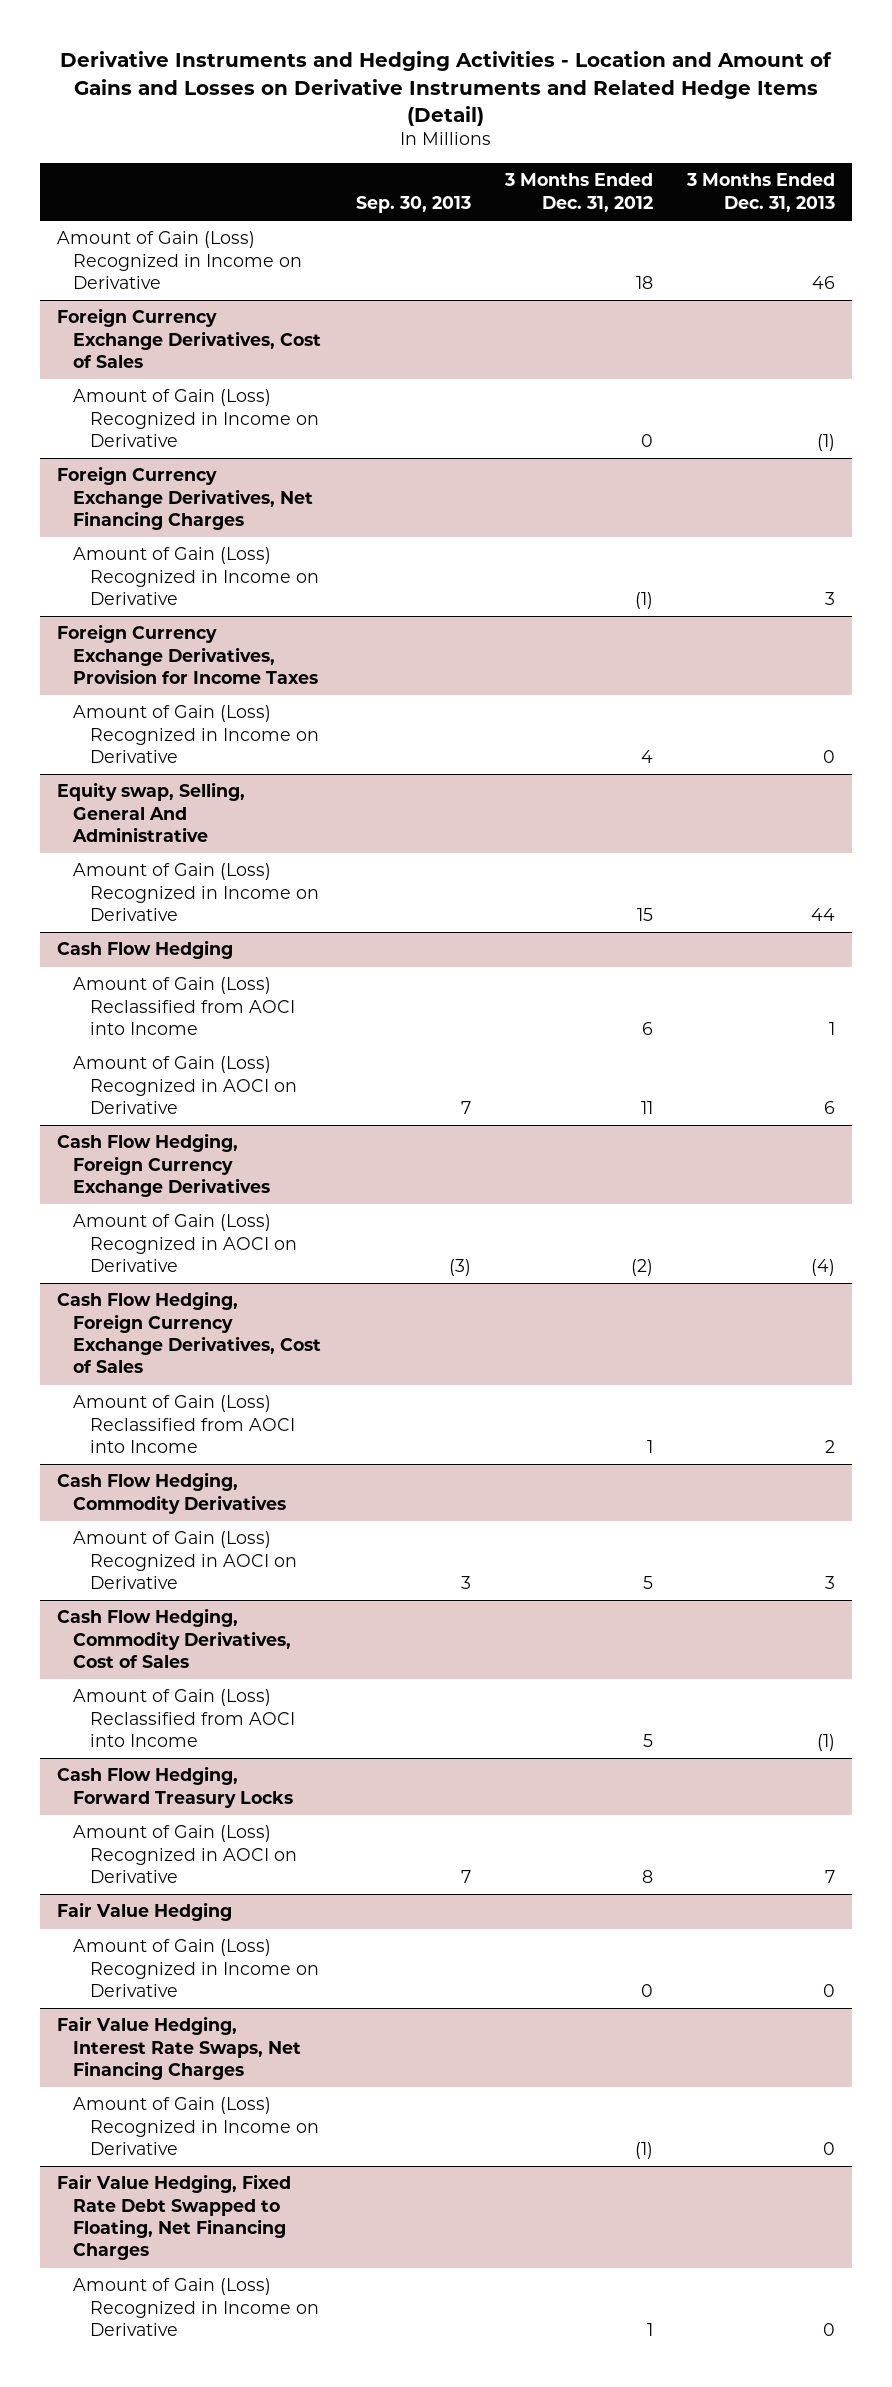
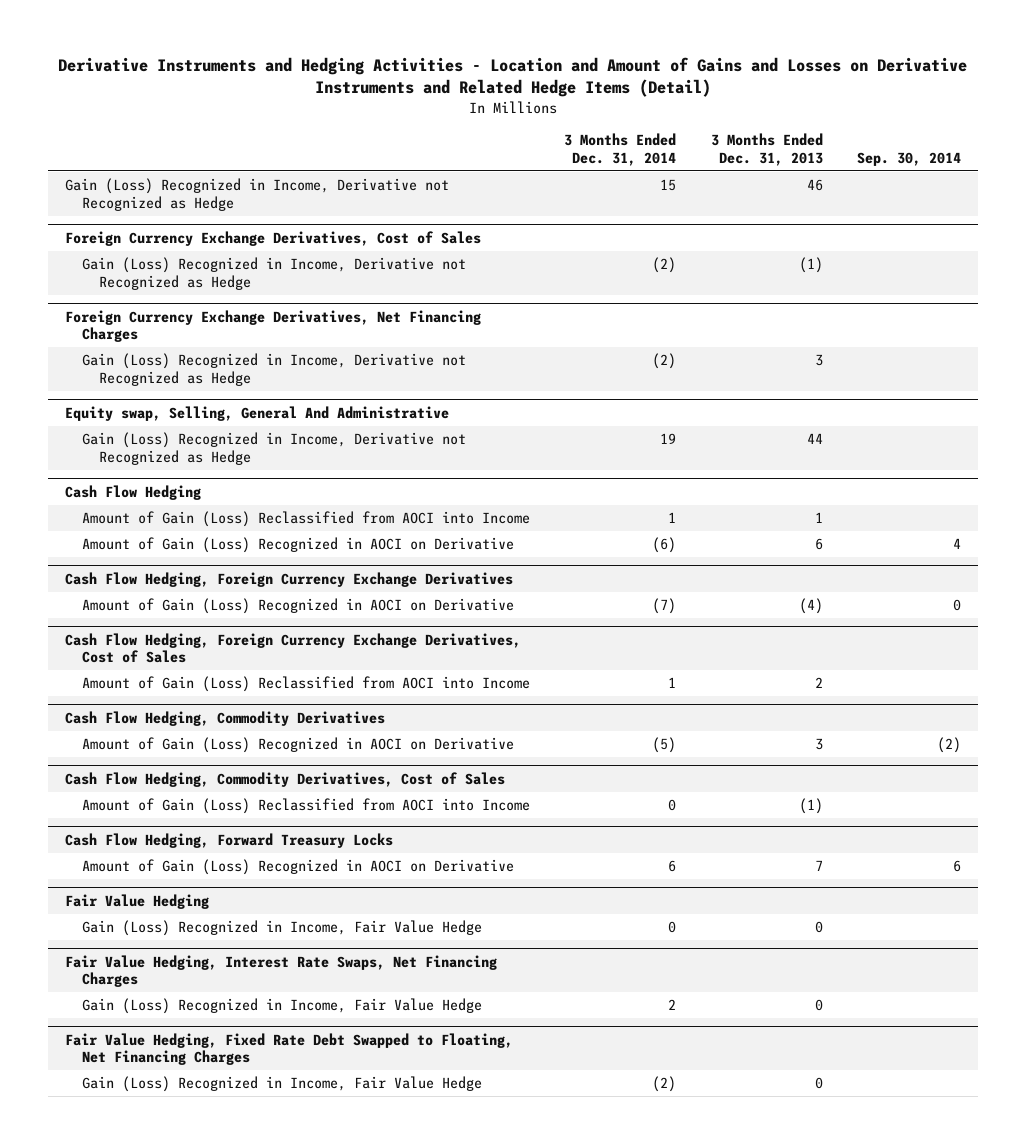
- | Sep. 30, 2013 | 3 Months Ended Dec. 31, 2012 | 3 Months Ended Dec. 31, 2013
+ | 3 Months Ended Dec. 31, 2014 | 3 Months Ended Dec. 31, 2013 | Sep. 30, 2014
- Amount of Gain (Loss) Recognized in Income on Derivative | | 18 | 46
+ Gain (Loss) Recognized in Income, Derivative not Recognized as Hedge | 15 | 46 |
@ Foreign Currency Exchange Derivatives, Cost of Sales
- Amount of Gain (Loss) Recognized in Income on Derivative | | 0 | (1)
+ Gain (Loss) Recognized in Income, Derivative not Recognized as Hedge | (2) | (1) |
@ Foreign Currency Exchange Derivatives, Net Financing Charges
- Amount of Gain (Loss) Recognized in Income on Derivative | | (1) | 3
- Foreign Currency Exchange Derivatives, Provision for Income Taxes
- Amount of Gain (Loss) Recognized in Income on Derivative | | 4 | 0
@ Foreign Currency Exchange Derivatives, Net Financing Charges
+ Gain (Loss) Recognized in Income, Derivative not Recognized as Hedge | (2) | 3 |
@ Equity swap, Selling, General And Administrative
- Amount of Gain (Loss) Recognized in Income on Derivative | | 15 | 44
+ Gain (Loss) Recognized in Income, Derivative not Recognized as Hedge | 19 | 44 |
@ Fair Value Hedging
- Amount of Gain (Loss) Recognized in Income on Derivative | | 0 | 0
+ Gain (Loss) Recognized in Income, Fair Value Hedge | 0 | 0 |
@ Fair Value Hedging, Interest Rate Swaps, Net Financing Charges
- Amount of Gain (Loss) Recognized in Income on Derivative | | (1) | 0
+ Gain (Loss) Recognized in Income, Fair Value Hedge | 2 | 0 |
@ Fair Value Hedging, Fixed Rate Debt Swapped to Floating, Net Financing Charges
- Amount of Gain (Loss) Recognized in Income on Derivative | | 1 | 0
+ Gain (Loss) Recognized in Income, Fair Value Hedge | (2) | 0 |

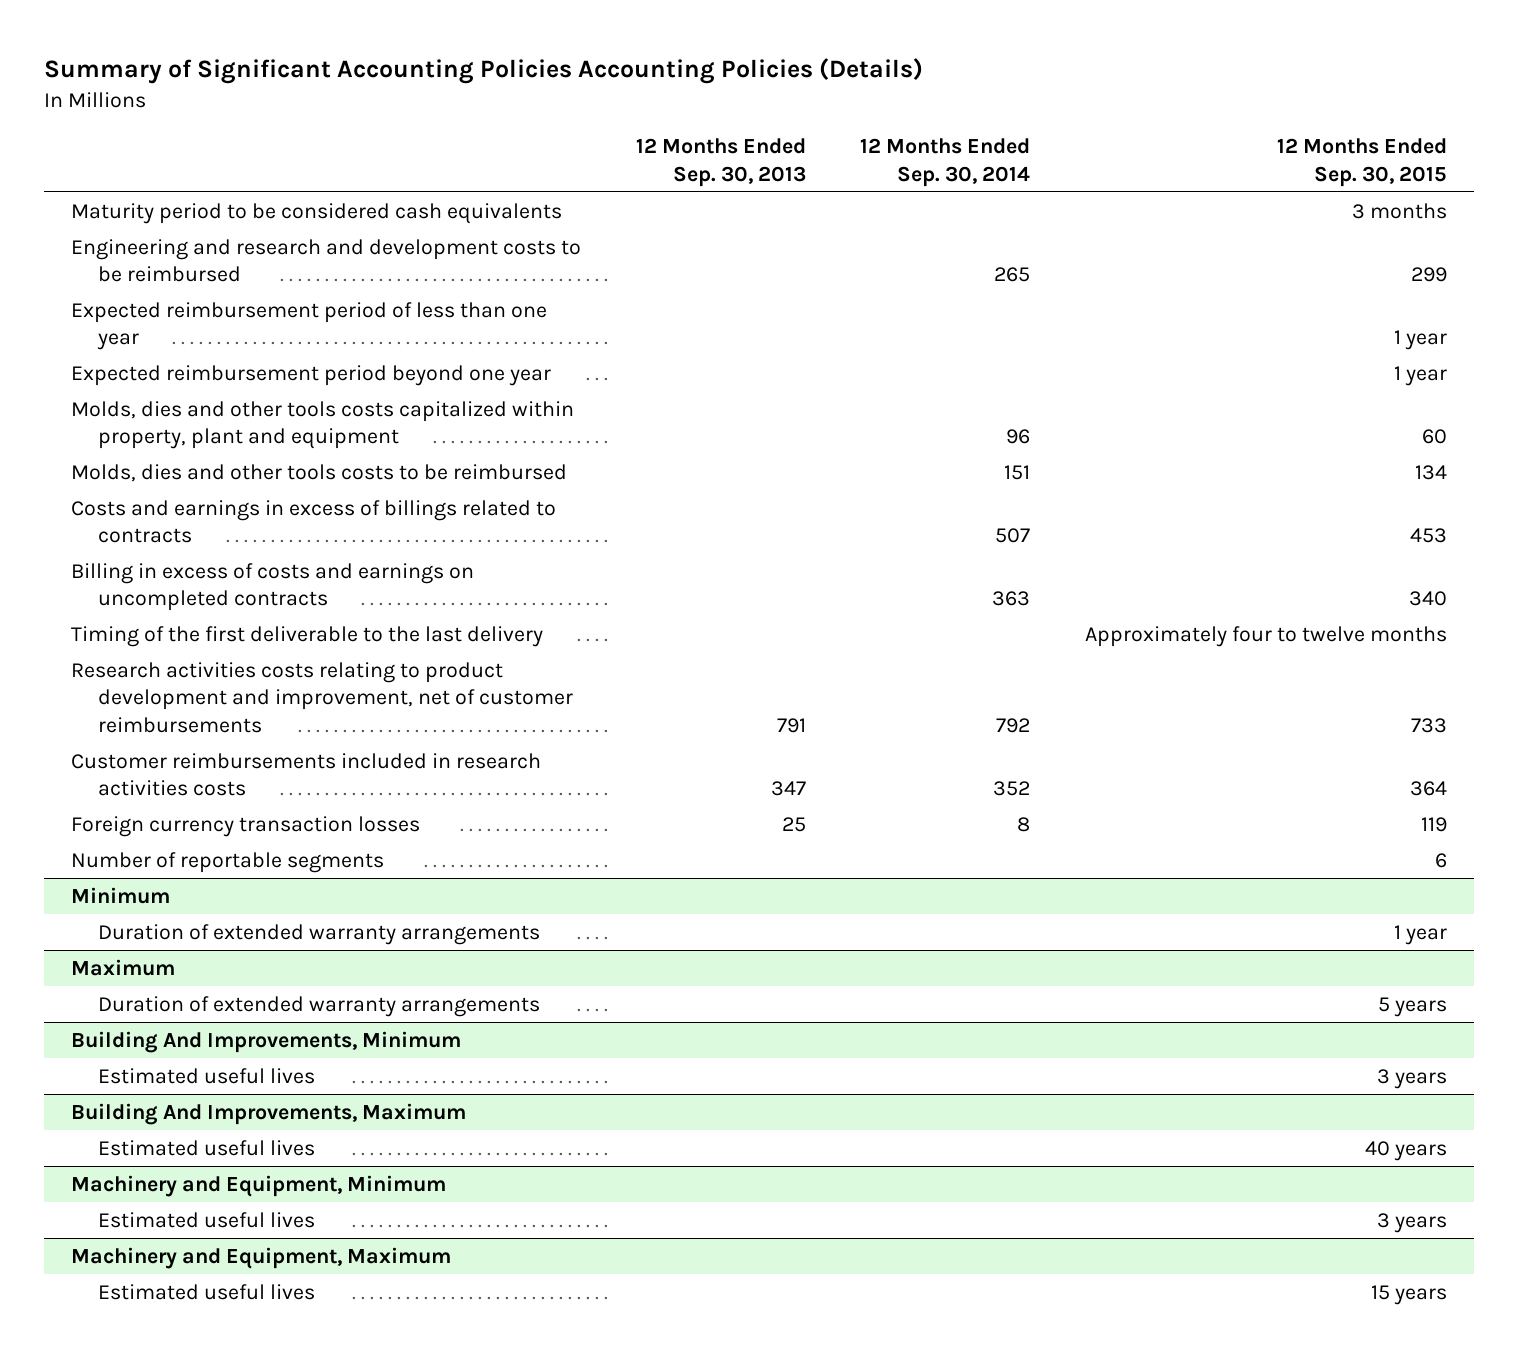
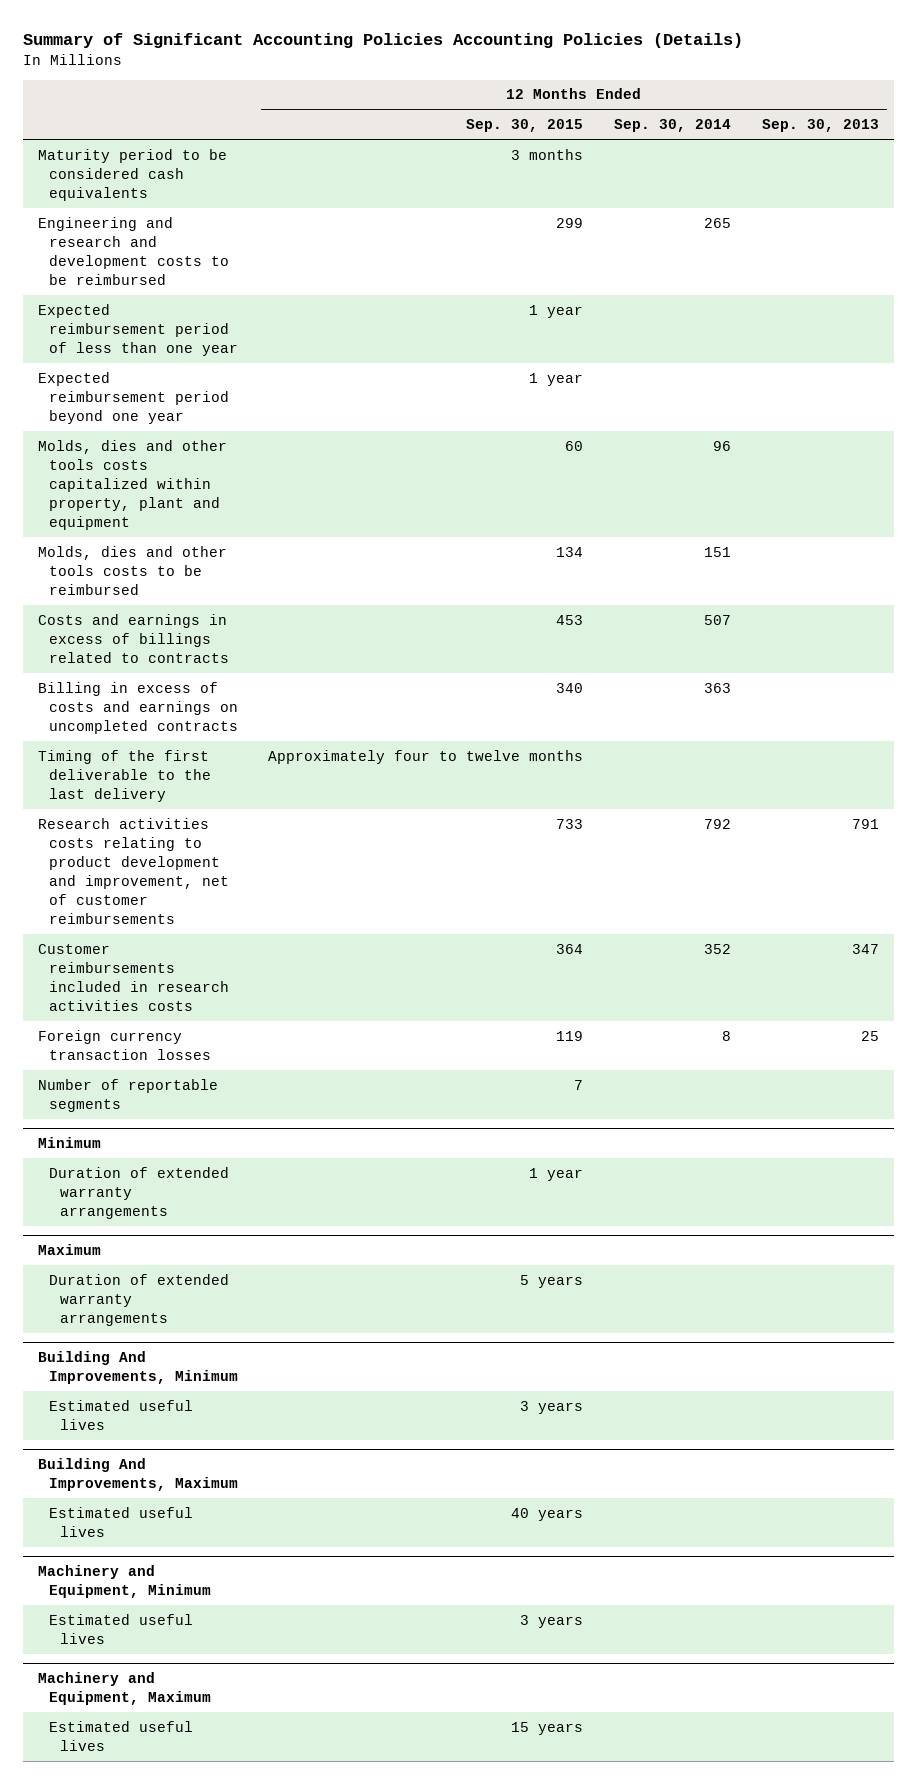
- | 12 Months Ended Sep. 30, 2013 | 12 Months Ended Sep. 30, 2014 | 12 Months Ended Sep. 30, 2015
+ | 12 Months Ended Sep. 30, 2015 | 12 Months Ended Sep. 30, 2014 | 12 Months Ended Sep. 30, 2013
- Number of reportable segments | | | 6
+ Number of reportable segments | 7 | |

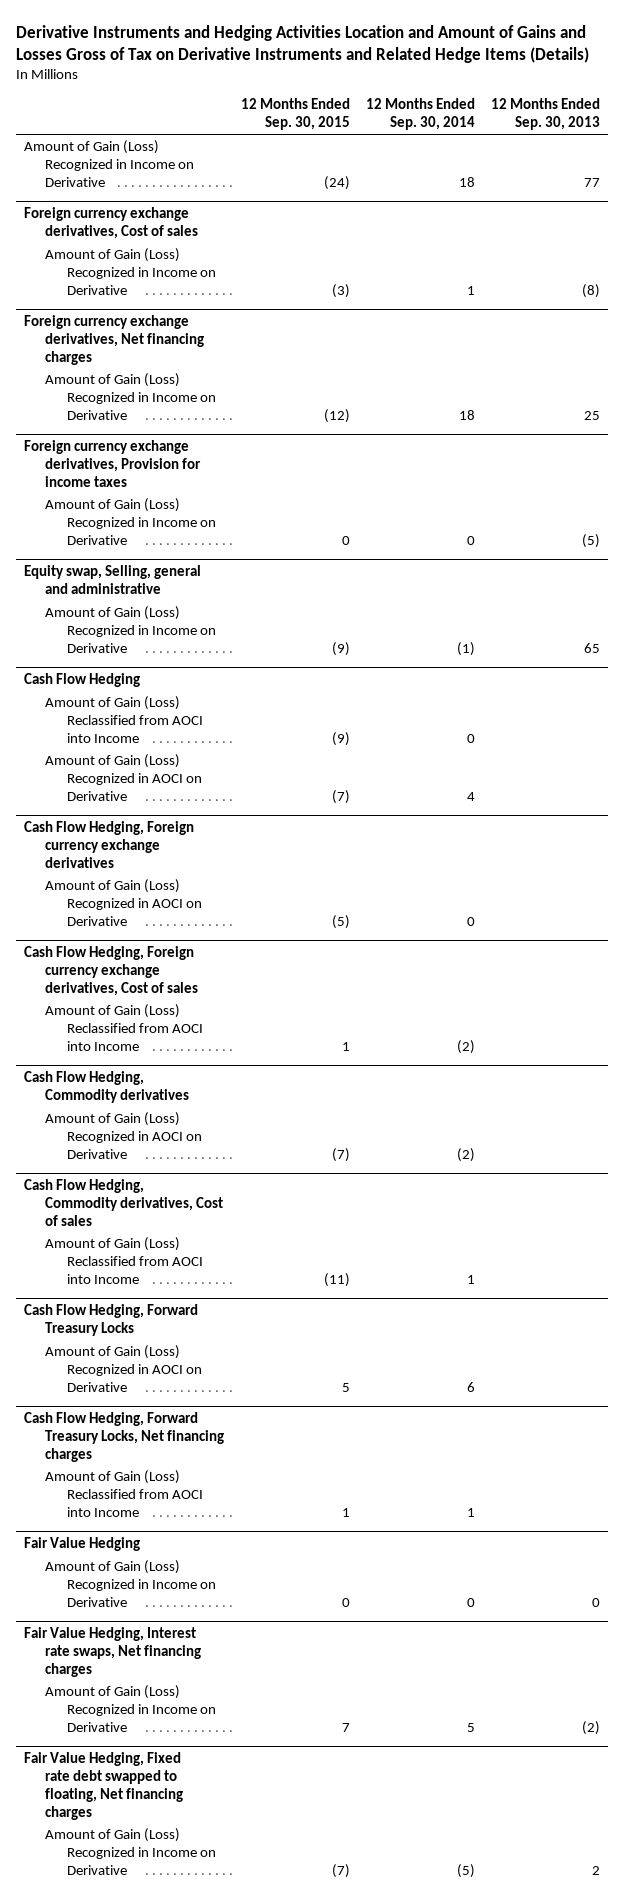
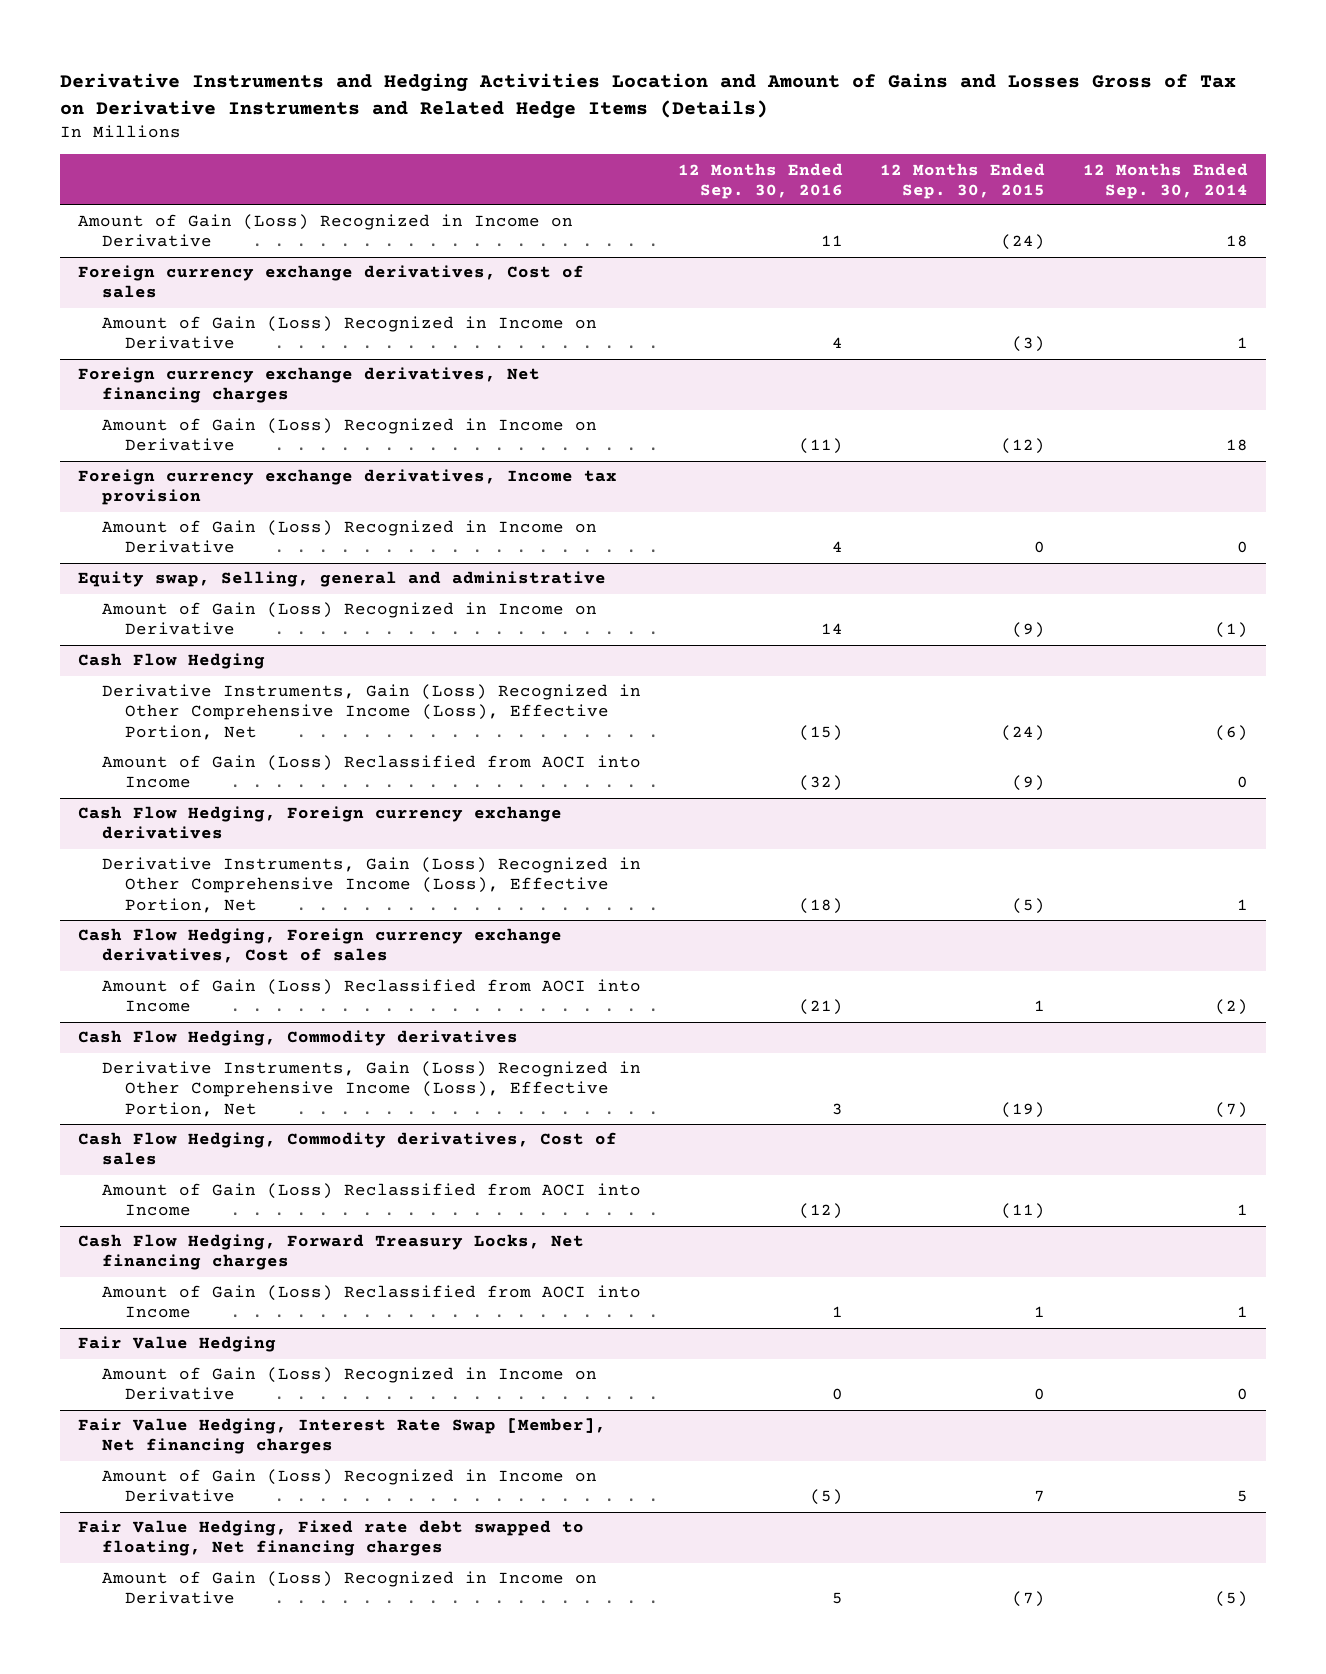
- | 12 Months Ended Sep. 30, 2015 | 12 Months Ended Sep. 30, 2014 | 12 Months Ended Sep. 30, 2013
+ | 12 Months Ended Sep. 30, 2016 | 12 Months Ended Sep. 30, 2015 | 12 Months Ended Sep. 30, 2014
- Foreign currency exchange derivatives, Provision for income taxes
+ Foreign currency exchange derivatives, Income tax provision
@ Cash Flow Hedging
+ Derivative Instruments, Gain (Loss) Recognized in Other Comprehensive Income (Loss), Effective Portion, Net | (15) | (24) | (6)
- Amount of Gain (Loss) Recognized in AOCI on Derivative | (7) | 4 |
@ Cash Flow Hedging, Foreign currency exchange derivatives
- Amount of Gain (Loss) Recognized in AOCI on Derivative | (5) | 0 |
+ Derivative Instruments, Gain (Loss) Recognized in Other Comprehensive Income (Loss), Effective Portion, Net | (18) | (5) | 1
@ Cash Flow Hedging, Commodity derivatives
- Amount of Gain (Loss) Recognized in AOCI on Derivative | (7) | (2) |
+ Derivative Instruments, Gain (Loss) Recognized in Other Comprehensive Income (Loss), Effective Portion, Net | 3 | (19) | (7)
- Cash Flow Hedging, Forward Treasury Locks
- Amount of Gain (Loss) Recognized in AOCI on Derivative | 5 | 6 |
- Fair Value Hedging, Interest rate swaps, Net financing charges
+ Fair Value Hedging, Interest Rate Swap [Member], Net financing charges

